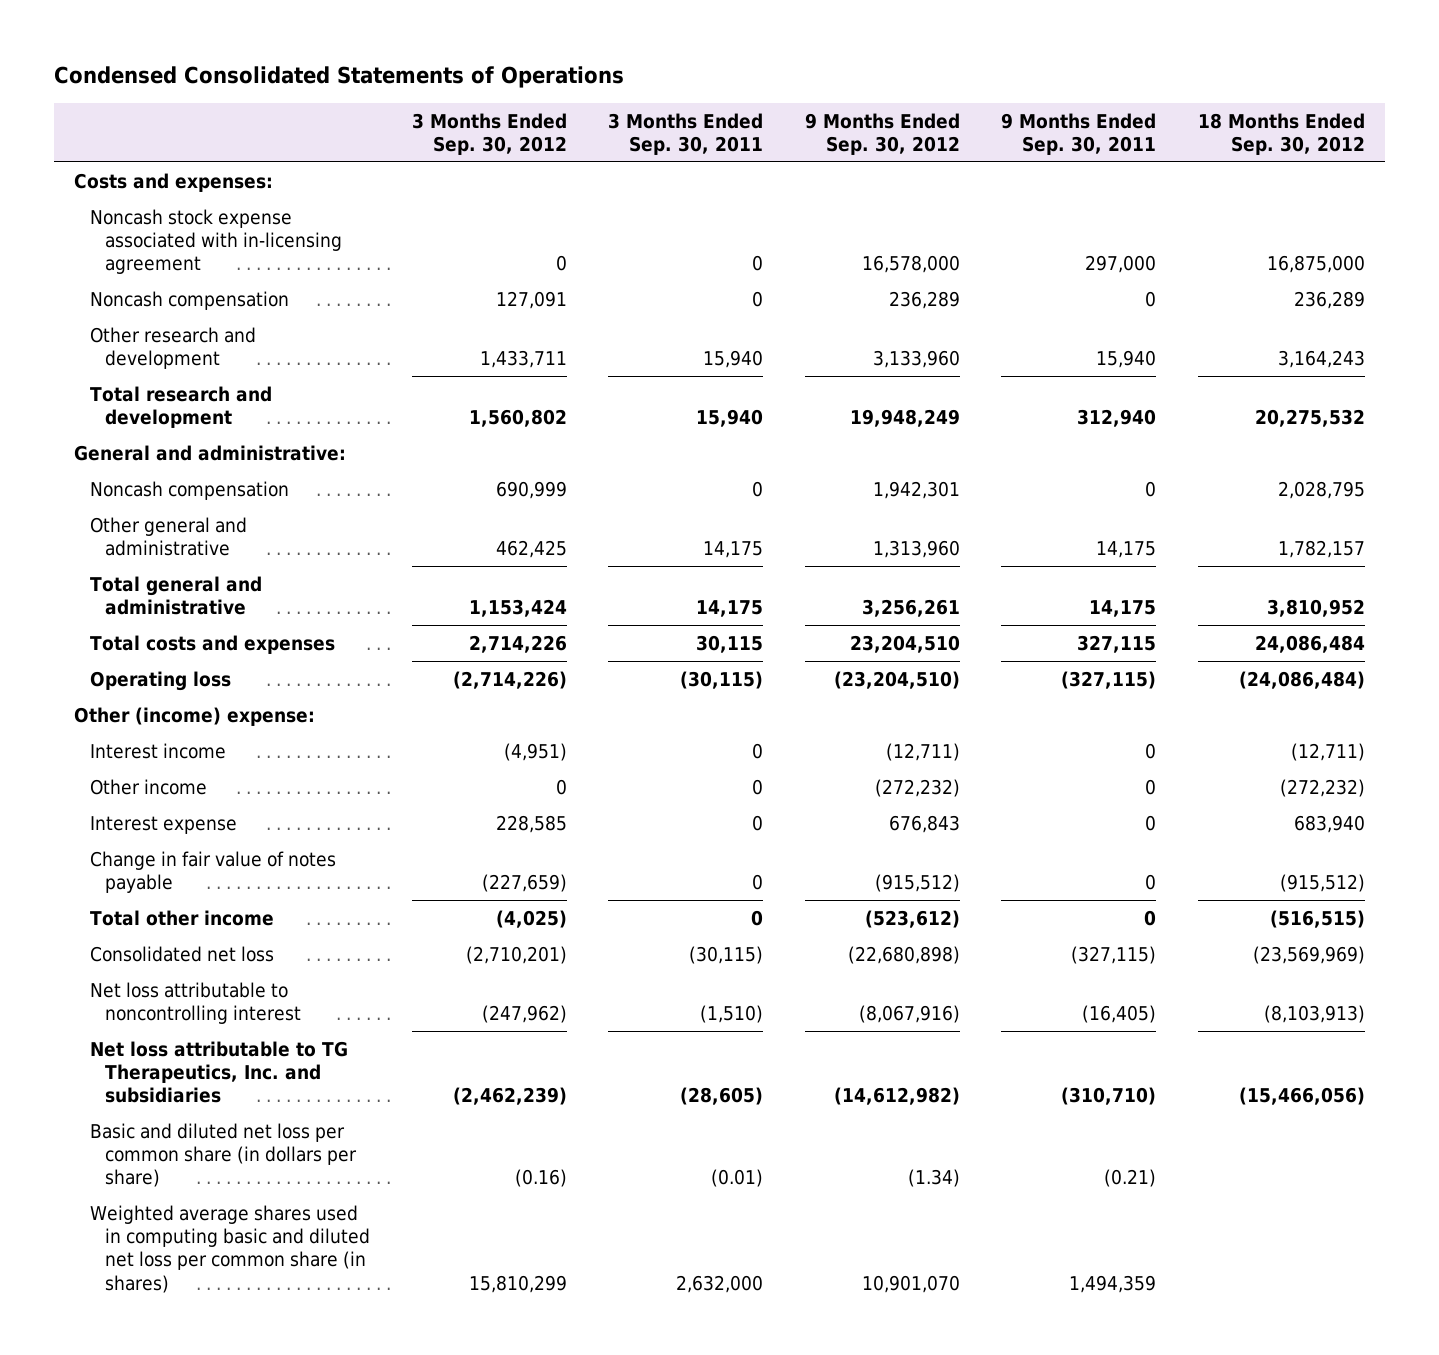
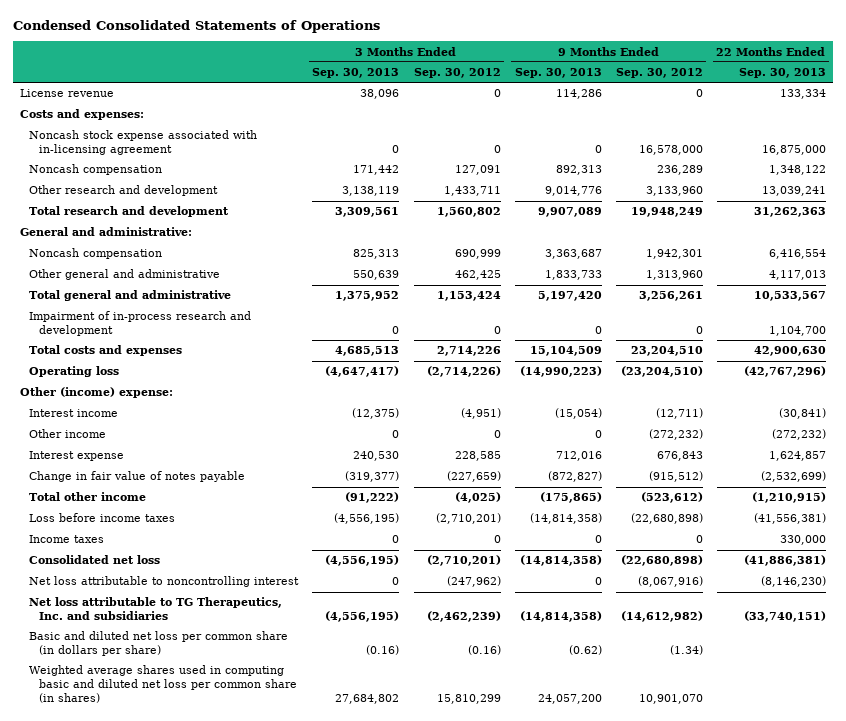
- | 3 Months Ended Sep. 30, 2012 | 3 Months Ended Sep. 30, 2011 | 9 Months Ended Sep. 30, 2012 | 9 Months Ended Sep. 30, 2011 | 18 Months Ended Sep. 30, 2012
+ | 3 Months Ended Sep. 30, 2013 | 3 Months Ended Sep. 30, 2012 | 9 Months Ended Sep. 30, 2013 | 9 Months Ended Sep. 30, 2012 | 22 Months Ended Sep. 30, 2013
+ License revenue | 38,096 | 0 | 114,286 | 0 | 133,334
+ Impairment of in-process research and development | 0 | 0 | 0 | 0 | 1,104,700
+ Loss before income taxes | (4,556,195) | (2,710,201) | (14,814,358) | (22,680,898) | (41,556,381)
+ Income taxes | 0 | 0 | 0 | 0 | 330,000

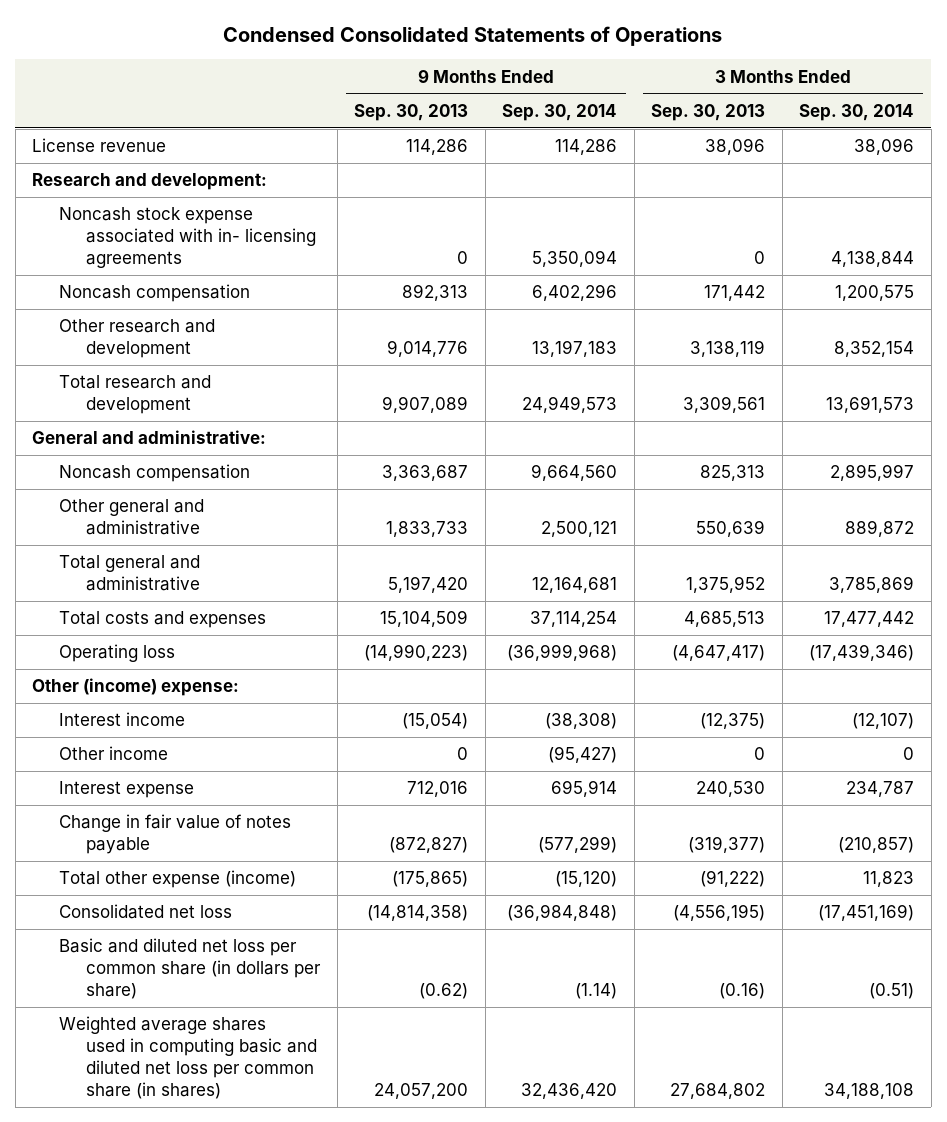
- | 3 Months Ended Sep. 30, 2013 | 3 Months Ended Sep. 30, 2012 | 9 Months Ended Sep. 30, 2013 | 9 Months Ended Sep. 30, 2012 | 22 Months Ended Sep. 30, 2013
+ | 9 Months Ended Sep. 30, 2013 | 9 Months Ended Sep. 30, 2014 | 3 Months Ended Sep. 30, 2013 | 3 Months Ended Sep. 30, 2014
- Costs and expenses:
- Noncash stock expense associated with in-licensing agreement | 0 | 0 | 0 | 16,578,000 | 16,875,000
+ Research and development:
+ Noncash stock expense associated with in- licensing agreements | 0 | 5,350,094 | 0 | 4,138,844
- Impairment of in-process research and development | 0 | 0 | 0 | 0 | 1,104,700
- Total other income | (91,222) | (4,025) | (175,865) | (523,612) | (1,210,915)
- Loss before income taxes | (4,556,195) | (2,710,201) | (14,814,358) | (22,680,898) | (41,556,381)
- Income taxes | 0 | 0 | 0 | 0 | 330,000
+ Total other expense (income) | (175,865) | (15,120) | (91,222) | 11,823
- Net loss attributable to noncontrolling interest | 0 | (247,962) | 0 | (8,067,916) | (8,146,230)
- Net loss attributable to TG Therapeutics, Inc. and subsidiaries | (4,556,195) | (2,462,239) | (14,814,358) | (14,612,982) | (33,740,151)

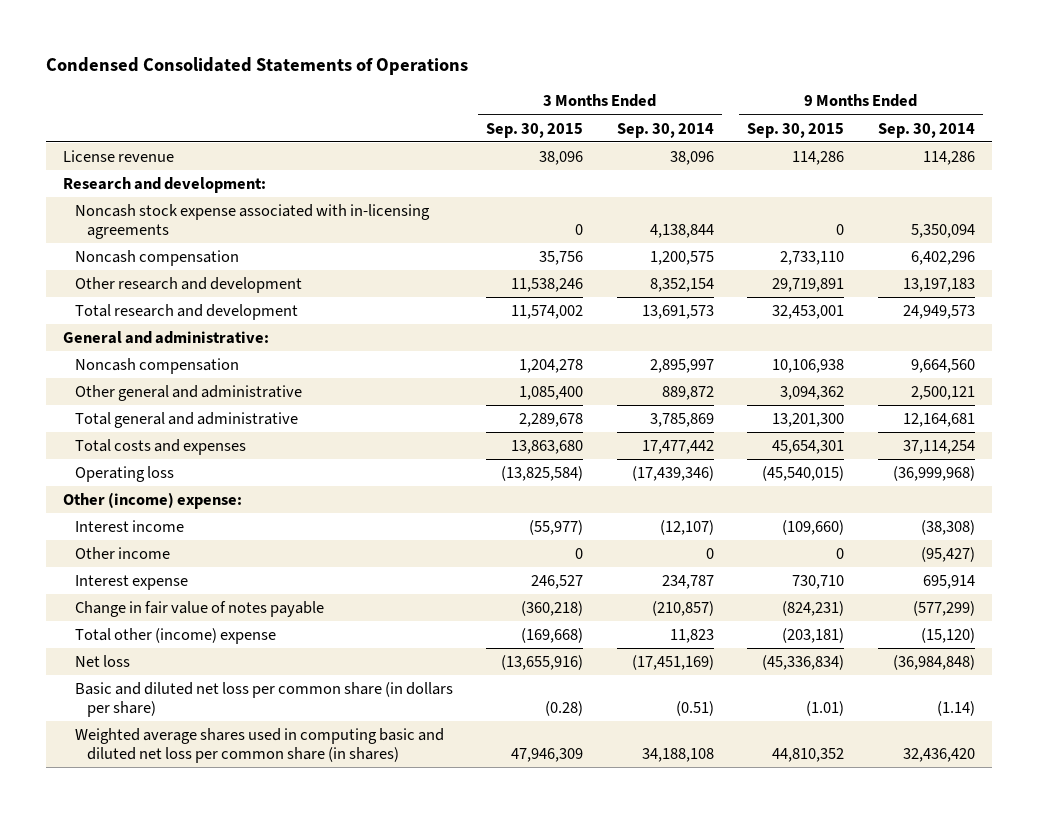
- | 9 Months Ended Sep. 30, 2013 | 9 Months Ended Sep. 30, 2014 | 3 Months Ended Sep. 30, 2013 | 3 Months Ended Sep. 30, 2014
+ | 3 Months Ended Sep. 30, 2015 | 3 Months Ended Sep. 30, 2014 | 9 Months Ended Sep. 30, 2015 | 9 Months Ended Sep. 30, 2014
- Noncash stock expense associated with in- licensing agreements | 0 | 5,350,094 | 0 | 4,138,844
+ Noncash stock expense associated with in-licensing agreements | 0 | 4,138,844 | 0 | 5,350,094
- Total other expense (income) | (175,865) | (15,120) | (91,222) | 11,823
- Consolidated net loss | (14,814,358) | (36,984,848) | (4,556,195) | (17,451,169)
+ Total other (income) expense | (169,668) | 11,823 | (203,181) | (15,120)
+ Net loss | (13,655,916) | (17,451,169) | (45,336,834) | (36,984,848)

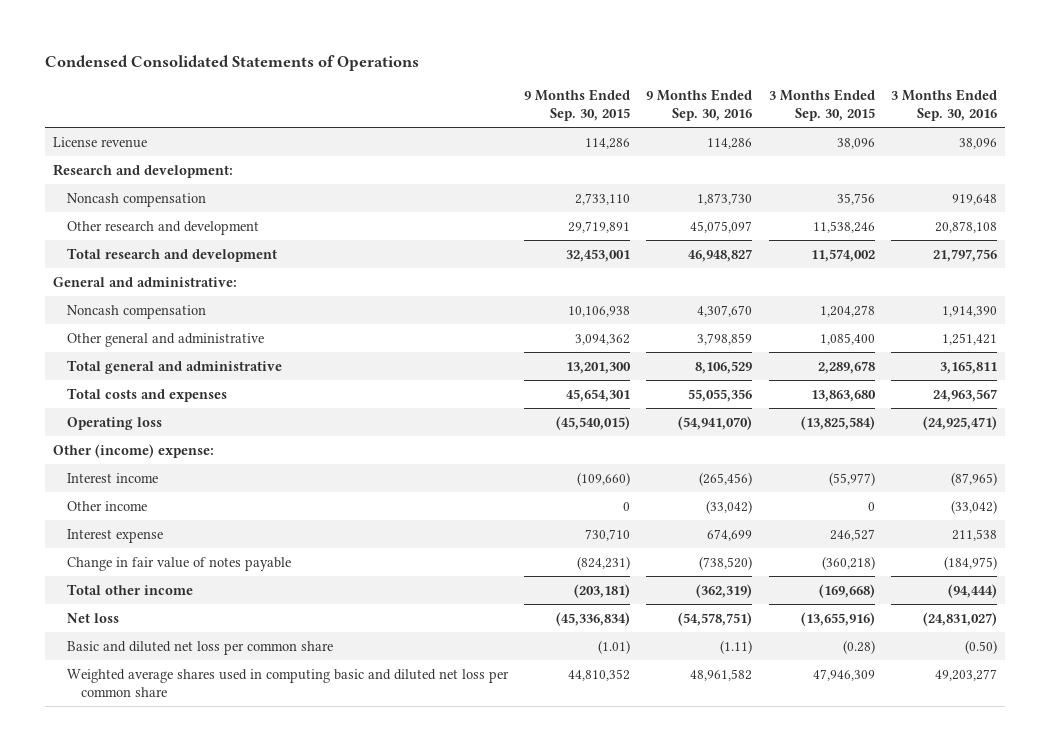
- | 3 Months Ended Sep. 30, 2015 | 3 Months Ended Sep. 30, 2014 | 9 Months Ended Sep. 30, 2015 | 9 Months Ended Sep. 30, 2014
+ | 9 Months Ended Sep. 30, 2015 | 9 Months Ended Sep. 30, 2016 | 3 Months Ended Sep. 30, 2015 | 3 Months Ended Sep. 30, 2016
- Noncash stock expense associated with in-licensing agreements | 0 | 4,138,844 | 0 | 5,350,094
- Total other (income) expense | (169,668) | 11,823 | (203,181) | (15,120)
+ Total other income | (203,181) | (362,319) | (169,668) | (94,444)
- Basic and diluted net loss per common share (in dollars per share) | (0.28) | (0.51) | (1.01) | (1.14)
- Weighted average shares used in computing basic and diluted net loss per common share (in shares) | 47,946,309 | 34,188,108 | 44,810,352 | 32,436,420
+ Basic and diluted net loss per common share | (1.01) | (1.11) | (0.28) | (0.50)
+ Weighted average shares used in computing basic and diluted net loss per common share | 44,810,352 | 48,961,582 | 47,946,309 | 49,203,277

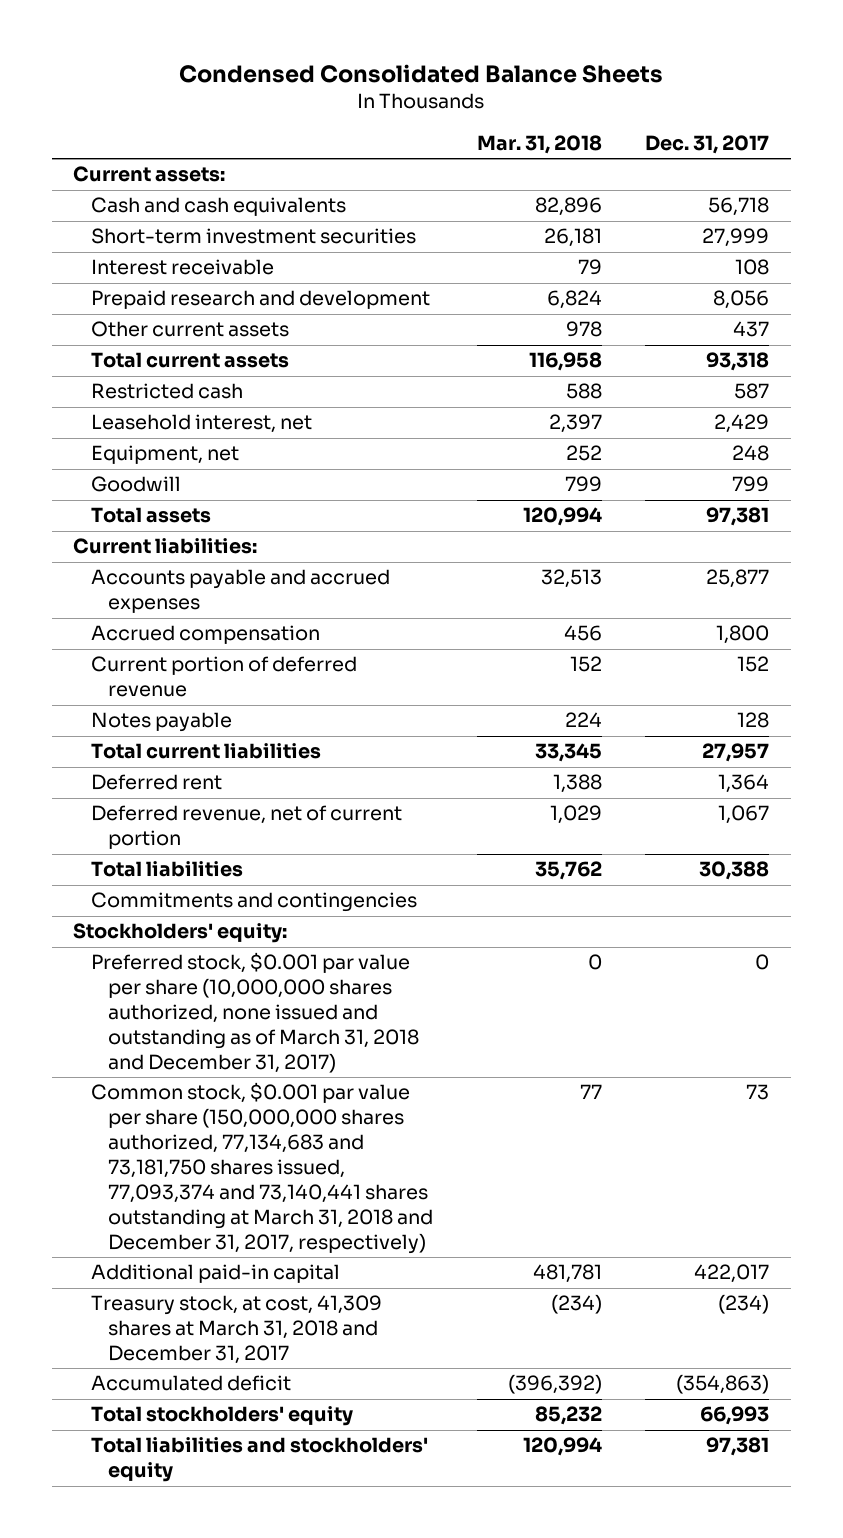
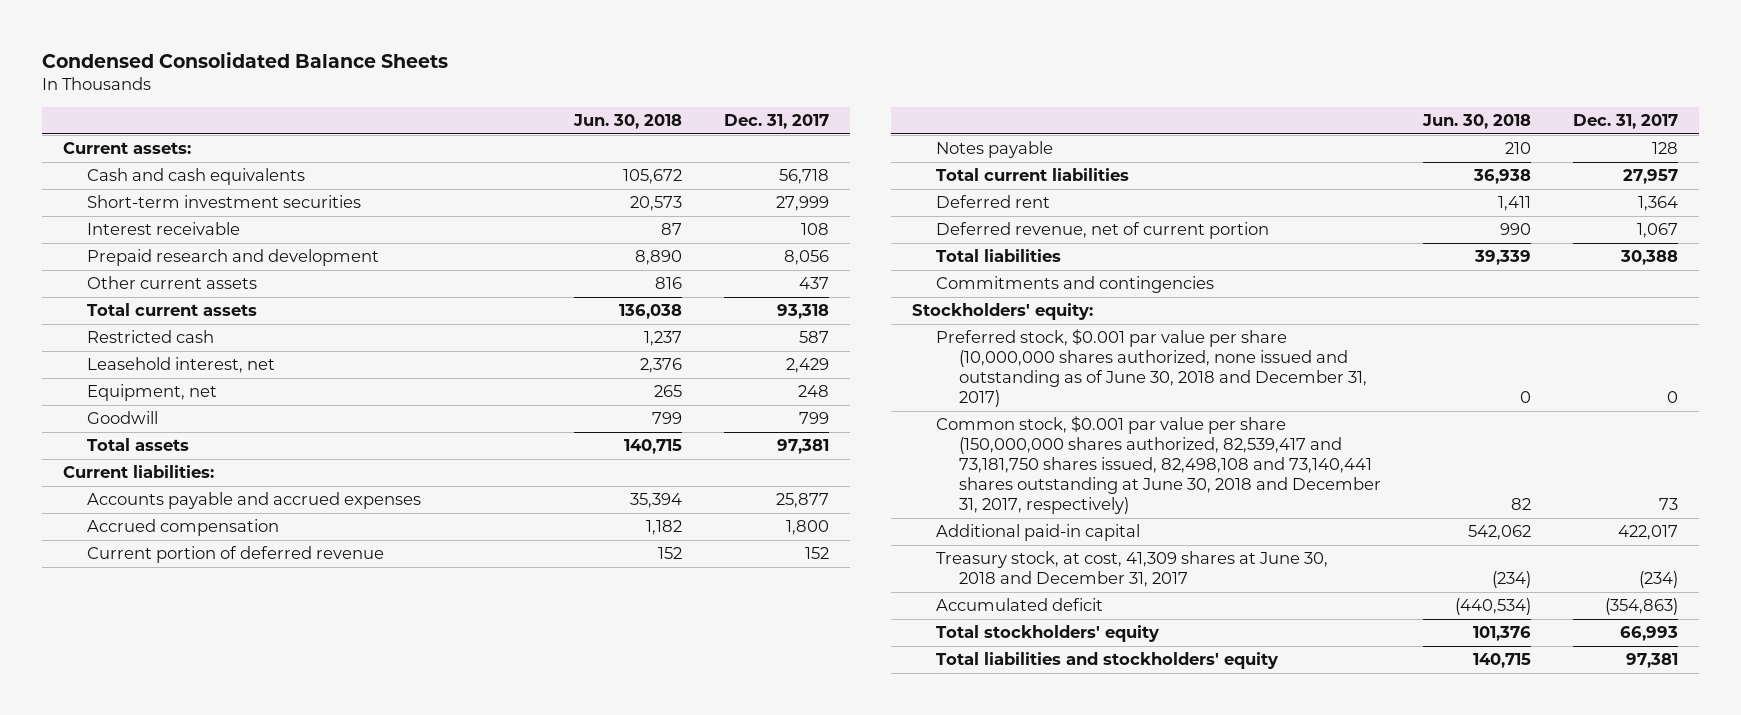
- | Mar. 31, 2018 | Dec. 31, 2017
+ | Jun. 30, 2018 | Dec. 31, 2017
- Preferred stock, $0.001 par value per share (10,000,000 shares authorized, none issued and outstanding as of March 31, 2018 and December 31, 2017) | 0 | 0
- Common stock, $0.001 par value per share (150,000,000 shares authorized, 77,134,683 and 73,181,750 shares issued, 77,093,374 and 73,140,441 shares outstanding at March 31, 2018 and December 31, 2017, respectively) | 77 | 73
+ Preferred stock, $0.001 par value per share (10,000,000 shares authorized, none issued and outstanding as of June 30, 2018 and December 31, 2017) | 0 | 0
+ Common stock, $0.001 par value per share (150,000,000 shares authorized, 82,539,417 and 73,181,750 shares issued, 82,498,108 and 73,140,441 shares outstanding at June 30, 2018 and December 31, 2017, respectively) | 82 | 73
- Treasury stock, at cost, 41,309 shares at March 31, 2018 and December 31, 2017 | (234) | (234)
+ Treasury stock, at cost, 41,309 shares at June 30, 2018 and December 31, 2017 | (234) | (234)

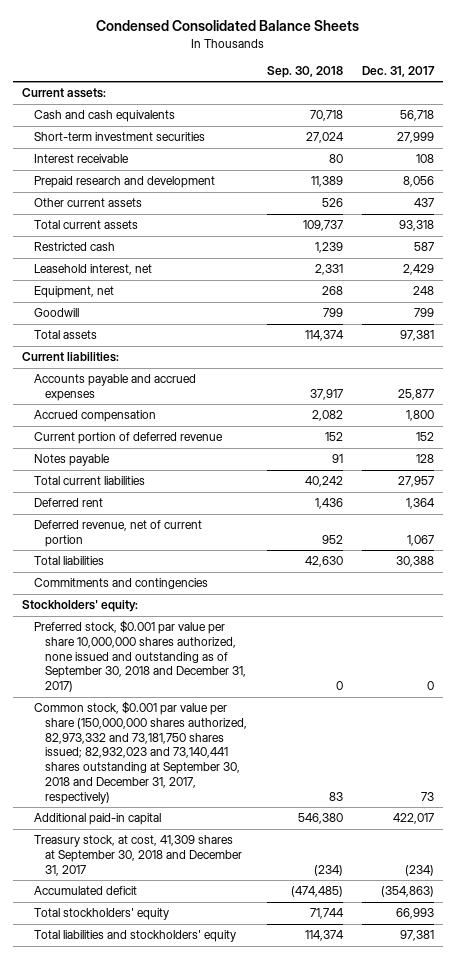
- | Jun. 30, 2018 | Dec. 31, 2017
+ | Sep. 30, 2018 | Dec. 31, 2017
- Preferred stock, $0.001 par value per share (10,000,000 shares authorized, none issued and outstanding as of June 30, 2018 and December 31, 2017) | 0 | 0
- Common stock, $0.001 par value per share (150,000,000 shares authorized, 82,539,417 and 73,181,750 shares issued, 82,498,108 and 73,140,441 shares outstanding at June 30, 2018 and December 31, 2017, respectively) | 82 | 73
+ Preferred stock, $0.001 par value per share 10,000,000 shares authorized, none issued and outstanding as of September 30, 2018 and December 31, 2017) | 0 | 0
+ Common stock, $0.001 par value per share (150,000,000 shares authorized, 82,973,332 and 73,181,750 shares issued; 82,932,023 and 73,140,441 shares outstanding at September 30, 2018 and December 31, 2017, respectively) | 83 | 73
- Treasury stock, at cost, 41,309 shares at June 30, 2018 and December 31, 2017 | (234) | (234)
+ Treasury stock, at cost, 41,309 shares at September 30, 2018 and December 31, 2017 | (234) | (234)

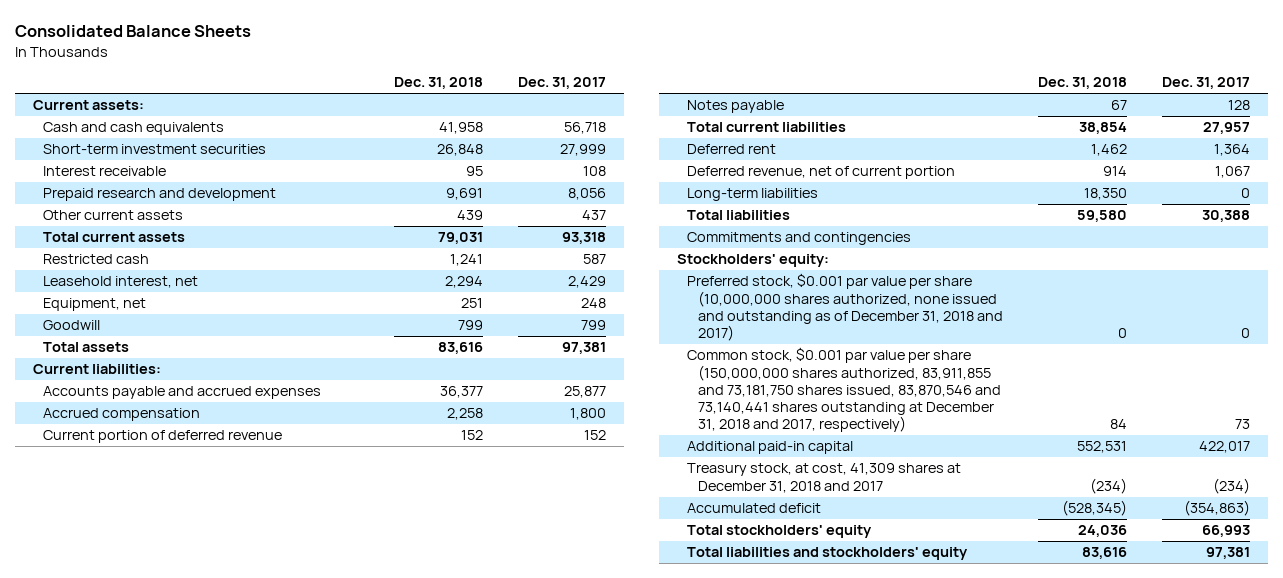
- Condensed Consolidated Balance Sheets
+ Consolidated Balance Sheets
- | Sep. 30, 2018 | Dec. 31, 2017
+ | Dec. 31, 2018 | Dec. 31, 2017
+ Long-term liabilities | 18,350 | 0
- Preferred stock, $0.001 par value per share 10,000,000 shares authorized, none issued and outstanding as of September 30, 2018 and December 31, 2017) | 0 | 0
- Common stock, $0.001 par value per share (150,000,000 shares authorized, 82,973,332 and 73,181,750 shares issued; 82,932,023 and 73,140,441 shares outstanding at September 30, 2018 and December 31, 2017, respectively) | 83 | 73
+ Preferred stock, $0.001 par value per share (10,000,000 shares authorized, none issued and outstanding as of December 31, 2018 and 2017) | 0 | 0
+ Common stock, $0.001 par value per share (150,000,000 shares authorized, 83,911,855 and 73,181,750 shares issued, 83,870,546 and 73,140,441 shares outstanding at December 31, 2018 and 2017, respectively) | 84 | 73
- Treasury stock, at cost, 41,309 shares at September 30, 2018 and December 31, 2017 | (234) | (234)
+ Treasury stock, at cost, 41,309 shares at December 31, 2018 and 2017 | (234) | (234)

